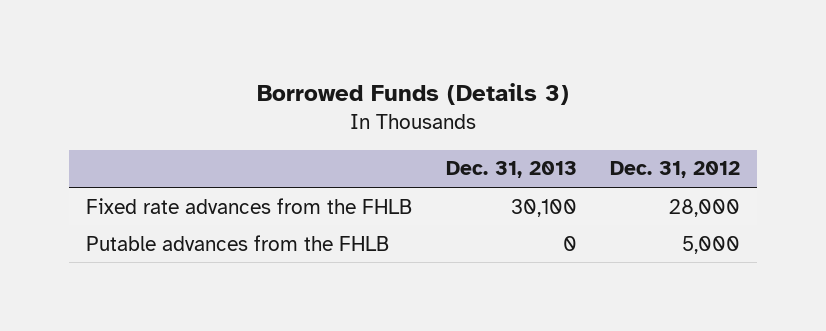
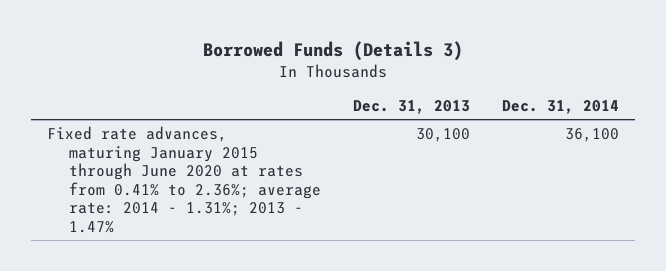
- | Dec. 31, 2013 | Dec. 31, 2012
+ | Dec. 31, 2013 | Dec. 31, 2014
- Fixed rate advances from the FHLB | 30,100 | 28,000
- Putable advances from the FHLB | 0 | 5,000
+ Fixed rate advances, maturing January 2015 through June 2020 at rates from 0.41% to 2.36%; average rate: 2014 - 1.31%; 2013 - 1.47% | 30,100 | 36,100

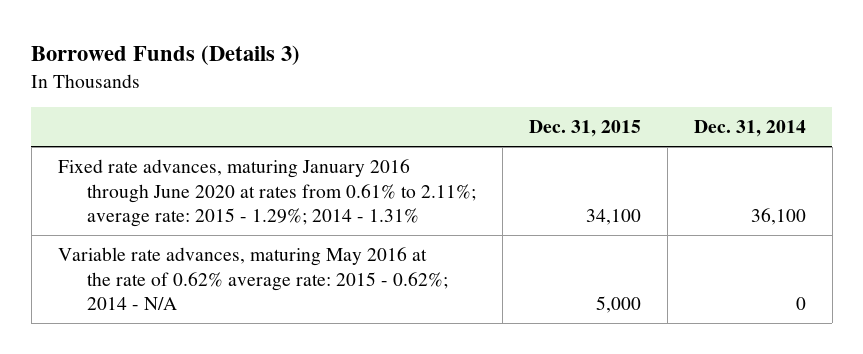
- | Dec. 31, 2013 | Dec. 31, 2014
+ | Dec. 31, 2015 | Dec. 31, 2014
- Fixed rate advances, maturing January 2015 through June 2020 at rates from 0.41% to 2.36%; average rate: 2014 - 1.31%; 2013 - 1.47% | 30,100 | 36,100
+ Fixed rate advances, maturing January 2016 through June 2020 at rates from 0.61% to 2.11%; average rate: 2015 - 1.29%; 2014 - 1.31% | 34,100 | 36,100
+ Variable rate advances, maturing May 2016 at the rate of 0.62% average rate: 2015 - 0.62%; 2014 - N/A | 5,000 | 0

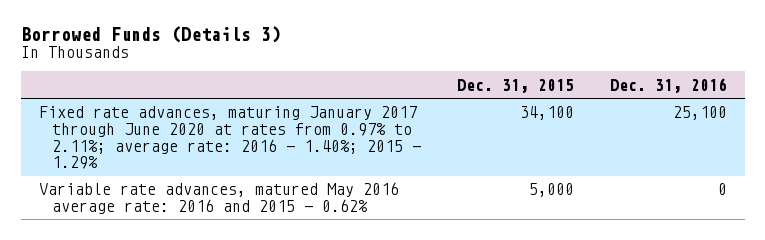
- | Dec. 31, 2015 | Dec. 31, 2014
+ | Dec. 31, 2015 | Dec. 31, 2016
- Fixed rate advances, maturing January 2016 through June 2020 at rates from 0.61% to 2.11%; average rate: 2015 - 1.29%; 2014 - 1.31% | 34,100 | 36,100
- Variable rate advances, maturing May 2016 at the rate of 0.62% average rate: 2015 - 0.62%; 2014 - N/A | 5,000 | 0
+ Fixed rate advances, maturing January 2017 through June 2020 at rates from 0.97% to 2.11%; average rate: 2016 - 1.40%; 2015 - 1.29% | 34,100 | 25,100
+ Variable rate advances, matured May 2016 average rate: 2016 and 2015 - 0.62% | 5,000 | 0

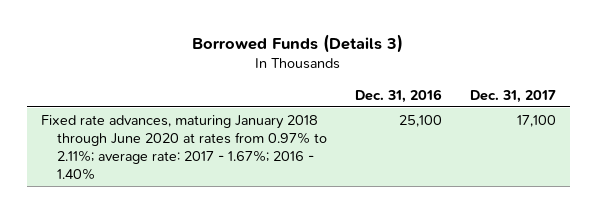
- | Dec. 31, 2015 | Dec. 31, 2016
+ | Dec. 31, 2016 | Dec. 31, 2017
- Fixed rate advances, maturing January 2017 through June 2020 at rates from 0.97% to 2.11%; average rate: 2016 - 1.40%; 2015 - 1.29% | 34,100 | 25,100
- Variable rate advances, matured May 2016 average rate: 2016 and 2015 - 0.62% | 5,000 | 0
+ Fixed rate advances, maturing January 2018 through June 2020 at rates from 0.97% to 2.11%; average rate: 2017 - 1.67%; 2016 - 1.40% | 25,100 | 17,100

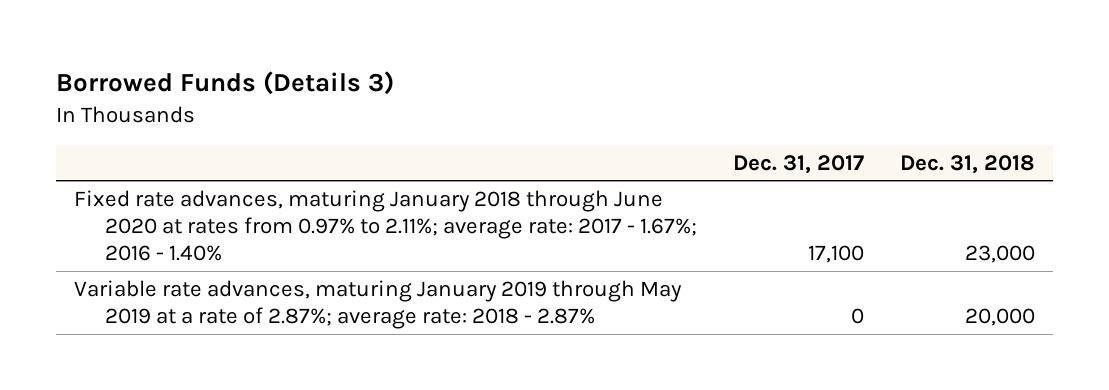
- | Dec. 31, 2016 | Dec. 31, 2017
+ | Dec. 31, 2017 | Dec. 31, 2018
+ Variable rate advances, maturing January 2019 through May 2019 at a rate of 2.87%; average rate: 2018 - 2.87% | 0 | 20,000

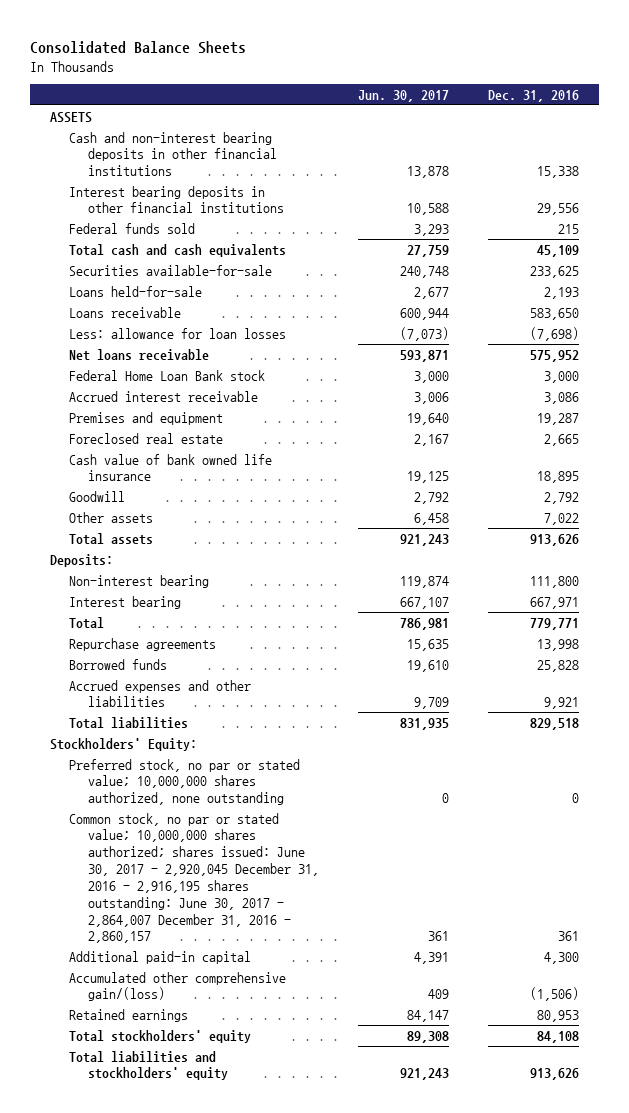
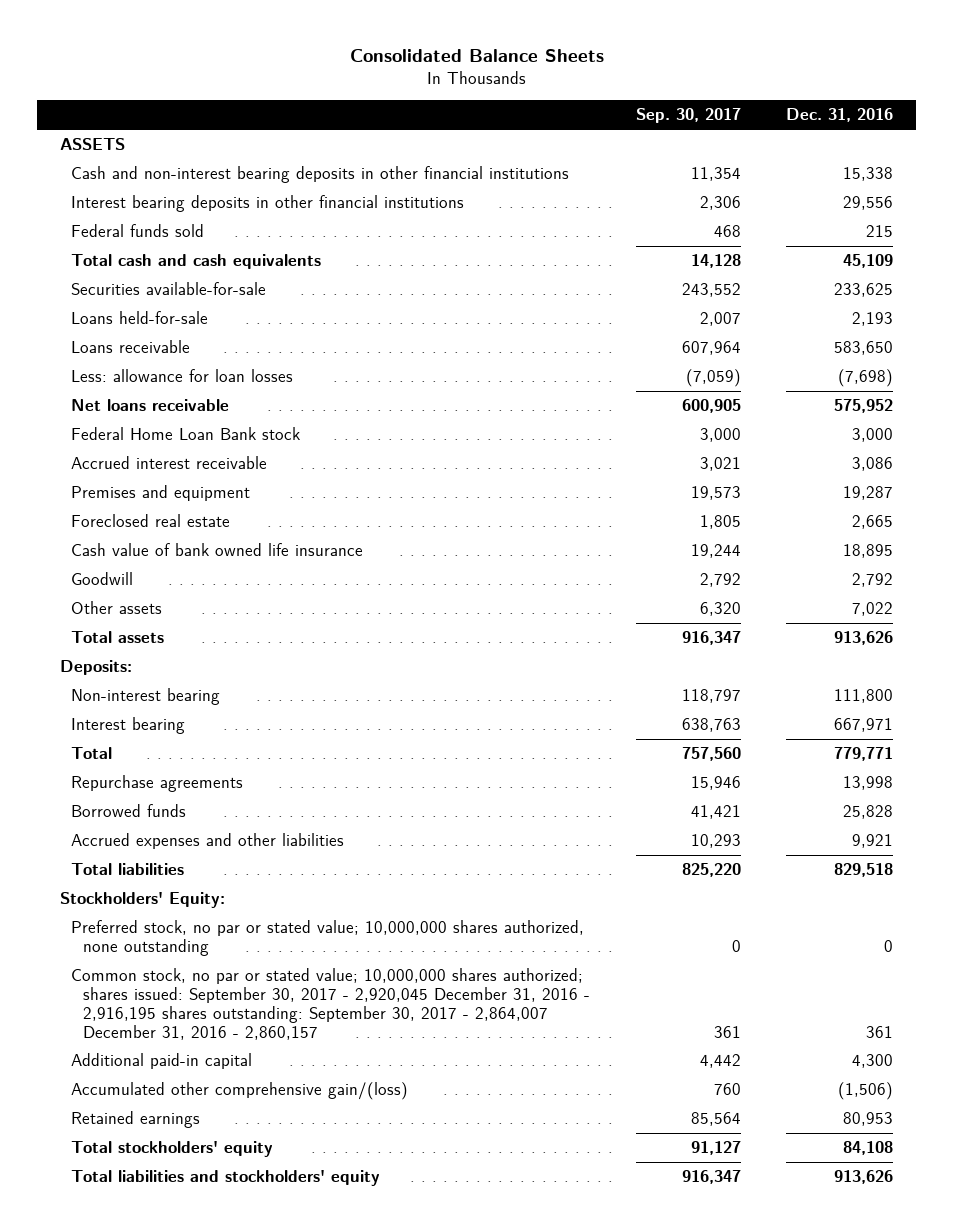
- | Jun. 30, 2017 | Dec. 31, 2016
+ | Sep. 30, 2017 | Dec. 31, 2016
- Common stock, no par or stated value; 10,000,000 shares authorized; shares issued: June 30, 2017 - 2,920,045 December 31, 2016 - 2,916,195 shares outstanding: June 30, 2017 - 2,864,007 December 31, 2016 - 2,860,157 | 361 | 361
+ Common stock, no par or stated value; 10,000,000 shares authorized; shares issued: September 30, 2017 - 2,920,045 December 31, 2016 - 2,916,195 shares outstanding: September 30, 2017 - 2,864,007 December 31, 2016 - 2,860,157 | 361 | 361

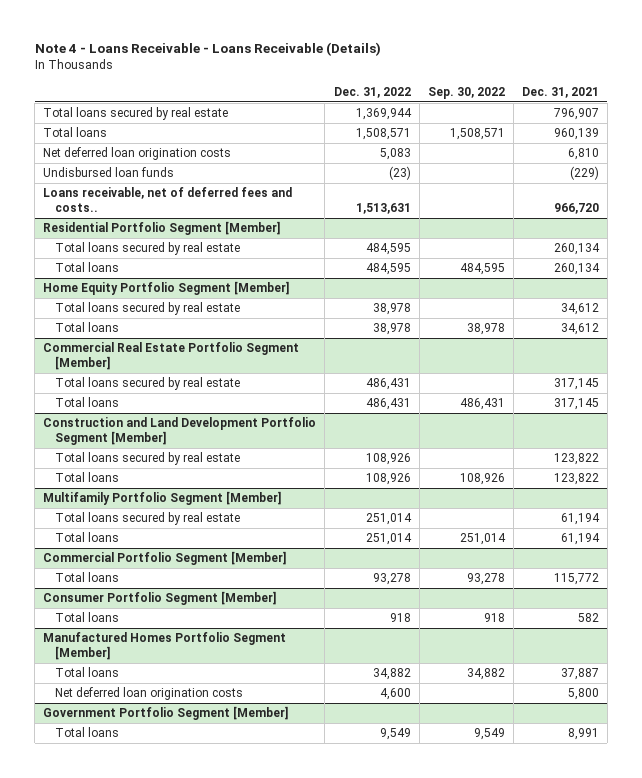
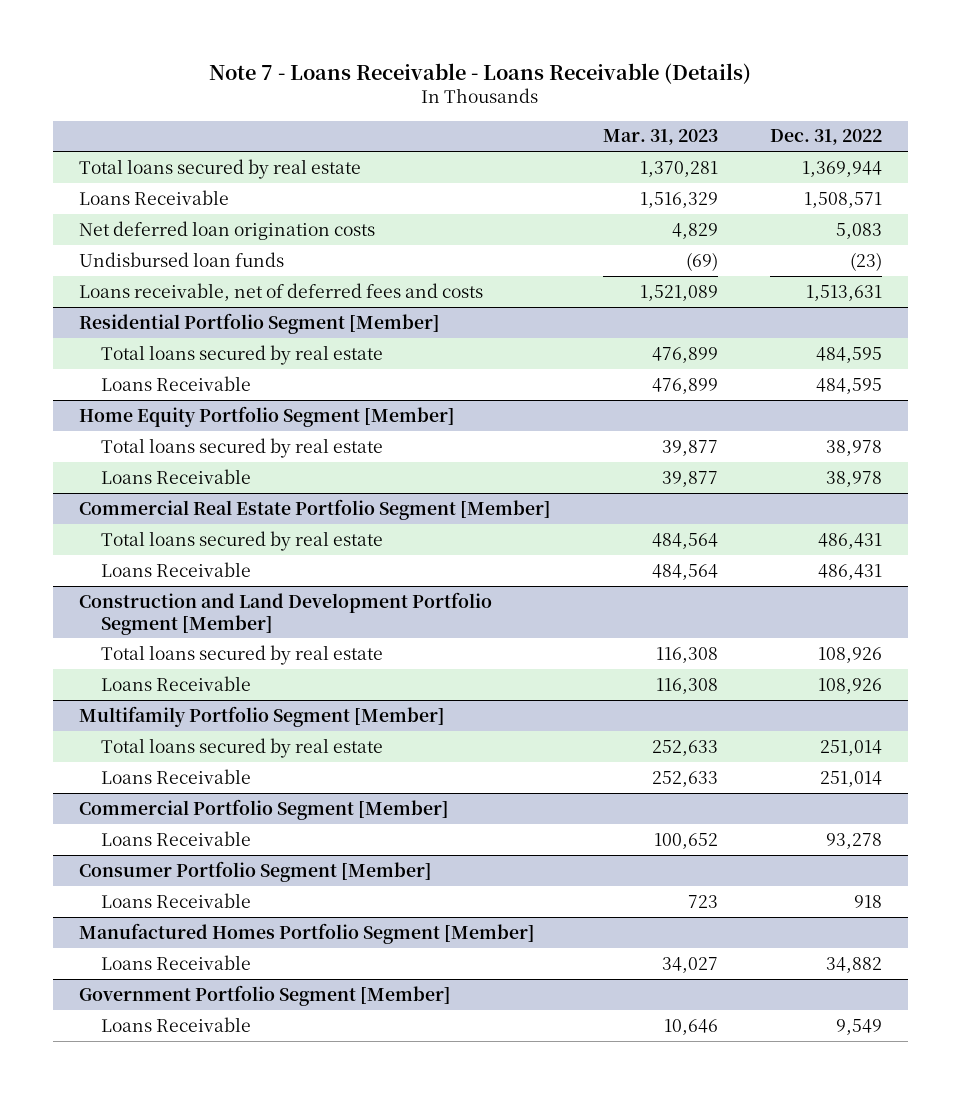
- Note 4 - Loans Receivable - Loans Receivable (Details)
+ Note 7 - Loans Receivable - Loans Receivable (Details)
- | Dec. 31, 2022 | Sep. 30, 2022 | Dec. 31, 2021
+ | Mar. 31, 2023 | Dec. 31, 2022
- Total loans | 1,508,571 | 1,508,571 | 960,139
+ Loans Receivable | 1,516,329 | 1,508,571
- Loans receivable, net of deferred fees and costs.. | 1,513,631 | | 966,720
+ Loans receivable, net of deferred fees and costs | 1,521,089 | 1,513,631
@ Residential Portfolio Segment [Member]
- Total loans | 484,595 | 484,595 | 260,134
+ Loans Receivable | 476,899 | 484,595
@ Home Equity Portfolio Segment [Member]
- Total loans | 38,978 | 38,978 | 34,612
+ Loans Receivable | 39,877 | 38,978
@ Commercial Real Estate Portfolio Segment [Member]
- Total loans | 486,431 | 486,431 | 317,145
+ Loans Receivable | 484,564 | 486,431
@ Construction and Land Development Portfolio Segment [Member]
- Total loans | 108,926 | 108,926 | 123,822
+ Loans Receivable | 116,308 | 108,926
@ Multifamily Portfolio Segment [Member]
- Total loans | 251,014 | 251,014 | 61,194
+ Loans Receivable | 252,633 | 251,014
@ Commercial Portfolio Segment [Member]
- Total loans | 93,278 | 93,278 | 115,772
+ Loans Receivable | 100,652 | 93,278
@ Consumer Portfolio Segment [Member]
- Total loans | 918 | 918 | 582
+ Loans Receivable | 723 | 918
@ Manufactured Homes Portfolio Segment [Member]
- Total loans | 34,882 | 34,882 | 37,887
- Net deferred loan origination costs | 4,600 | | 5,800
+ Loans Receivable | 34,027 | 34,882
@ Government Portfolio Segment [Member]
- Total loans | 9,549 | 9,549 | 8,991
+ Loans Receivable | 10,646 | 9,549

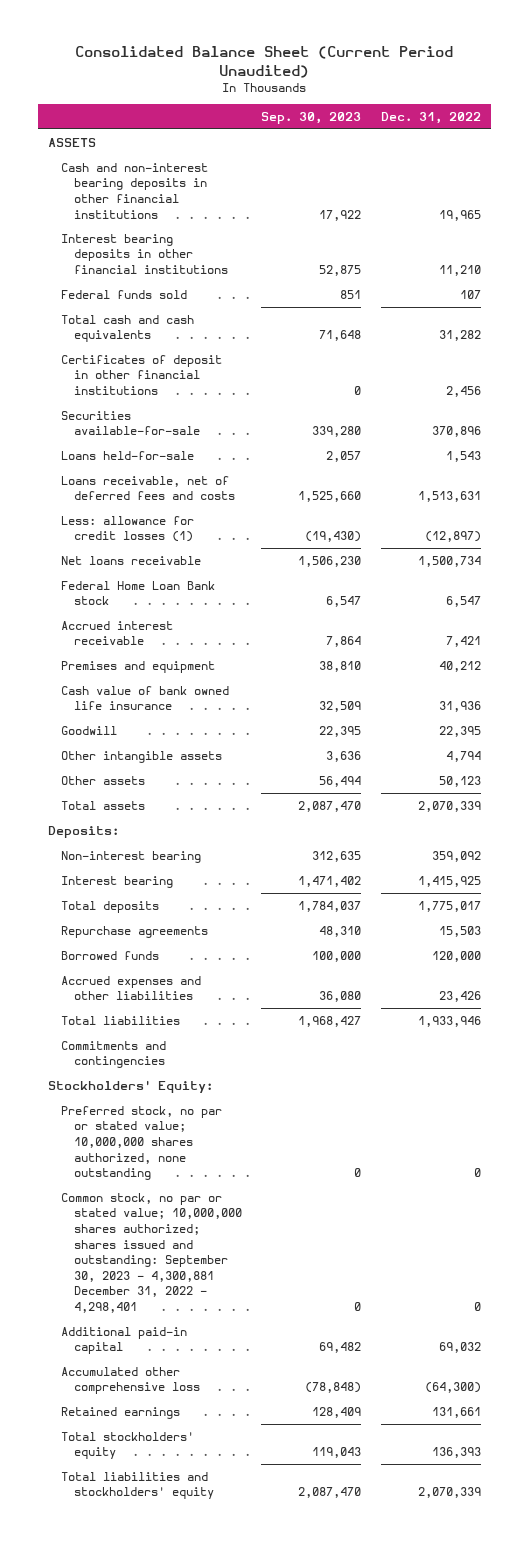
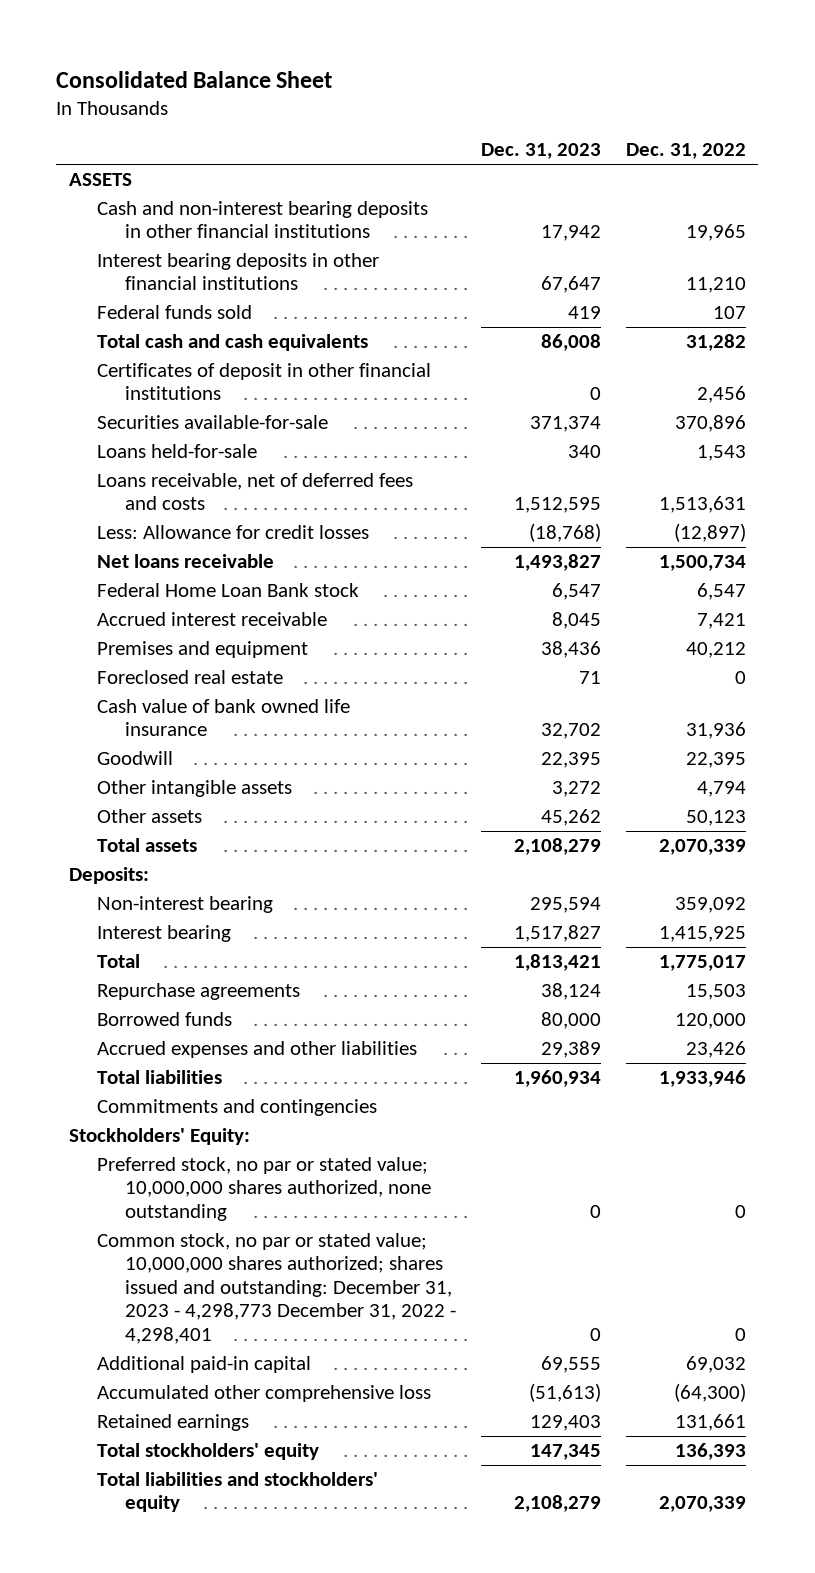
- Consolidated Balance Sheet (Current Period Unaudited)
+ Consolidated Balance Sheet
- | Sep. 30, 2023 | Dec. 31, 2022
+ | Dec. 31, 2023 | Dec. 31, 2022
- Less: allowance for credit losses (1) | (19,430) | (12,897)
+ Less: Allowance for credit losses | (18,768) | (12,897)
+ Foreclosed real estate | 71 | 0
- Total deposits | 1,784,037 | 1,775,017
+ Total | 1,813,421 | 1,775,017
- Common stock, no par or stated value; 10,000,000 shares authorized; shares issued and outstanding: September 30, 2023 - 4,300,881 December 31, 2022 - 4,298,401 | 0 | 0
+ Common stock, no par or stated value; 10,000,000 shares authorized; shares issued and outstanding: December 31, 2023 - 4,298,773 December 31, 2022 - 4,298,401 | 0 | 0

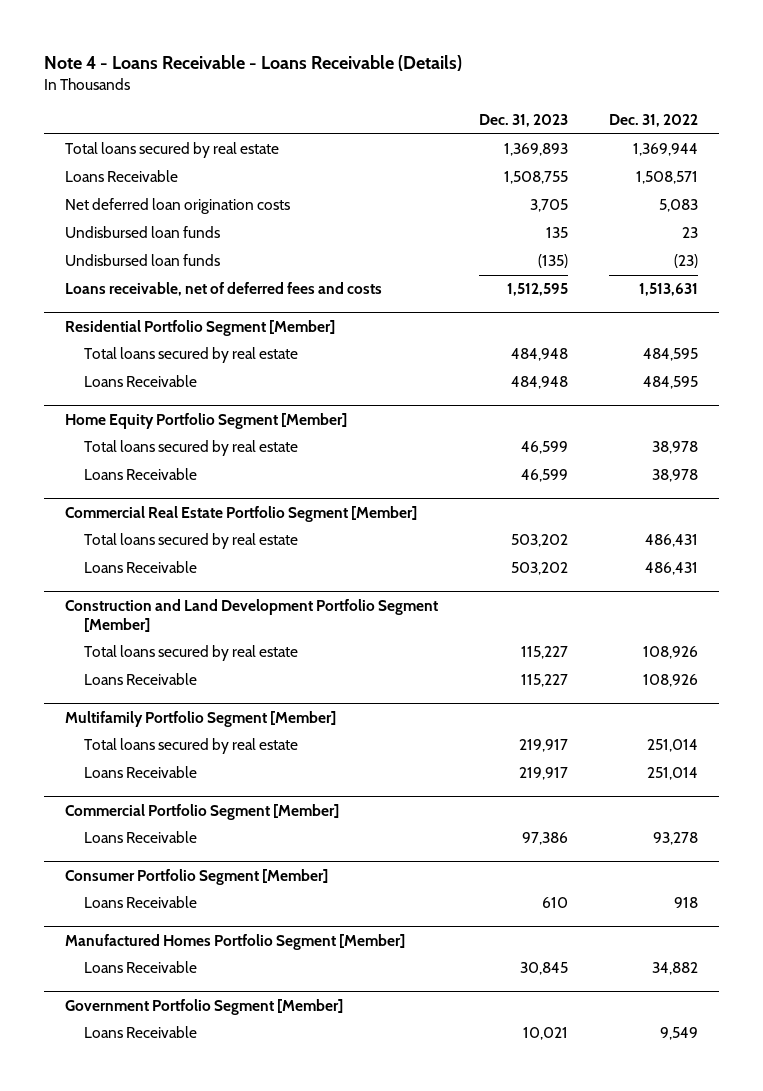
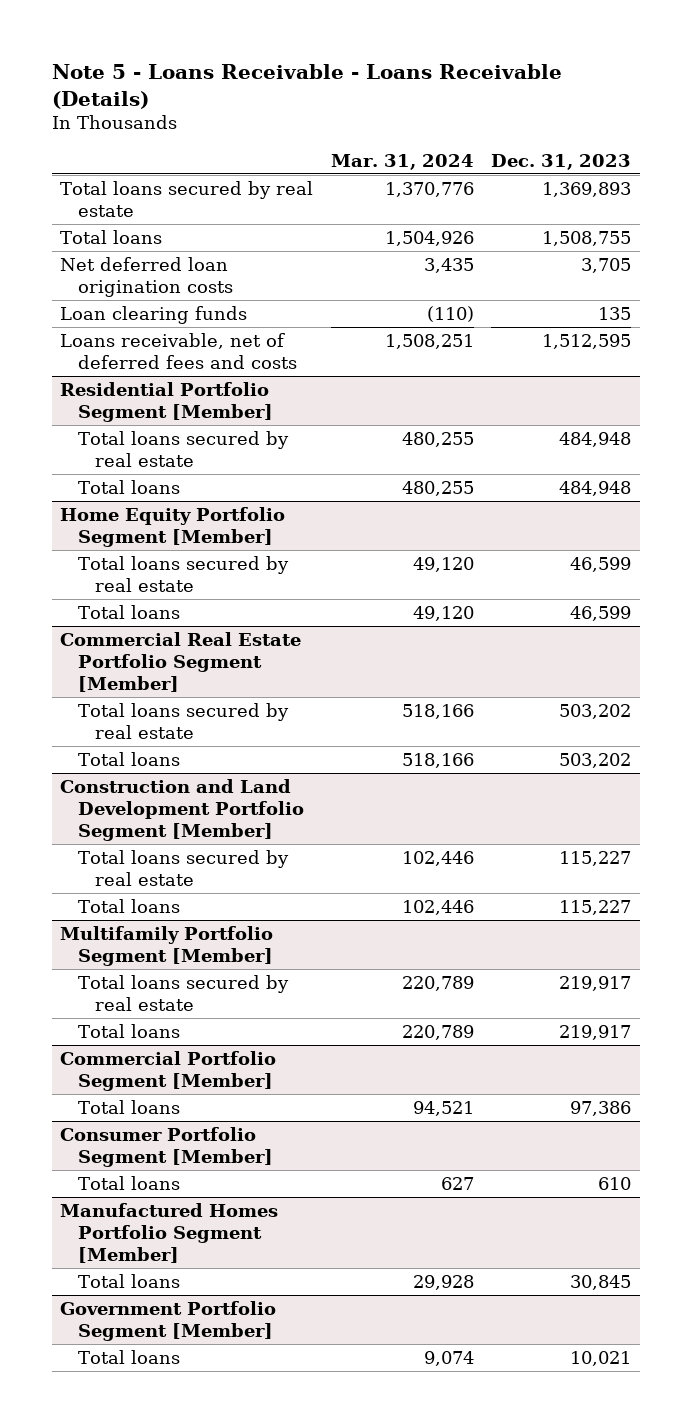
- Note 4 - Loans Receivable - Loans Receivable (Details)
+ Note 5 - Loans Receivable - Loans Receivable (Details)
- | Dec. 31, 2023 | Dec. 31, 2022
+ | Mar. 31, 2024 | Dec. 31, 2023
- Loans Receivable | 1,508,755 | 1,508,571
+ Total loans | 1,504,926 | 1,508,755
- Undisbursed loan funds | 135 | 23
- Undisbursed loan funds | (135) | (23)
+ Loan clearing funds | (110) | 135
@ Residential Portfolio Segment [Member]
- Loans Receivable | 484,948 | 484,595
+ Total loans | 480,255 | 484,948
@ Home Equity Portfolio Segment [Member]
- Loans Receivable | 46,599 | 38,978
+ Total loans | 49,120 | 46,599
@ Commercial Real Estate Portfolio Segment [Member]
- Loans Receivable | 503,202 | 486,431
+ Total loans | 518,166 | 503,202
@ Construction and Land Development Portfolio Segment [Member]
- Loans Receivable | 115,227 | 108,926
+ Total loans | 102,446 | 115,227
@ Multifamily Portfolio Segment [Member]
- Loans Receivable | 219,917 | 251,014
+ Total loans | 220,789 | 219,917
@ Commercial Portfolio Segment [Member]
- Loans Receivable | 97,386 | 93,278
+ Total loans | 94,521 | 97,386
@ Consumer Portfolio Segment [Member]
- Loans Receivable | 610 | 918
+ Total loans | 627 | 610
@ Manufactured Homes Portfolio Segment [Member]
- Loans Receivable | 30,845 | 34,882
+ Total loans | 29,928 | 30,845
@ Government Portfolio Segment [Member]
- Loans Receivable | 10,021 | 9,549
+ Total loans | 9,074 | 10,021

